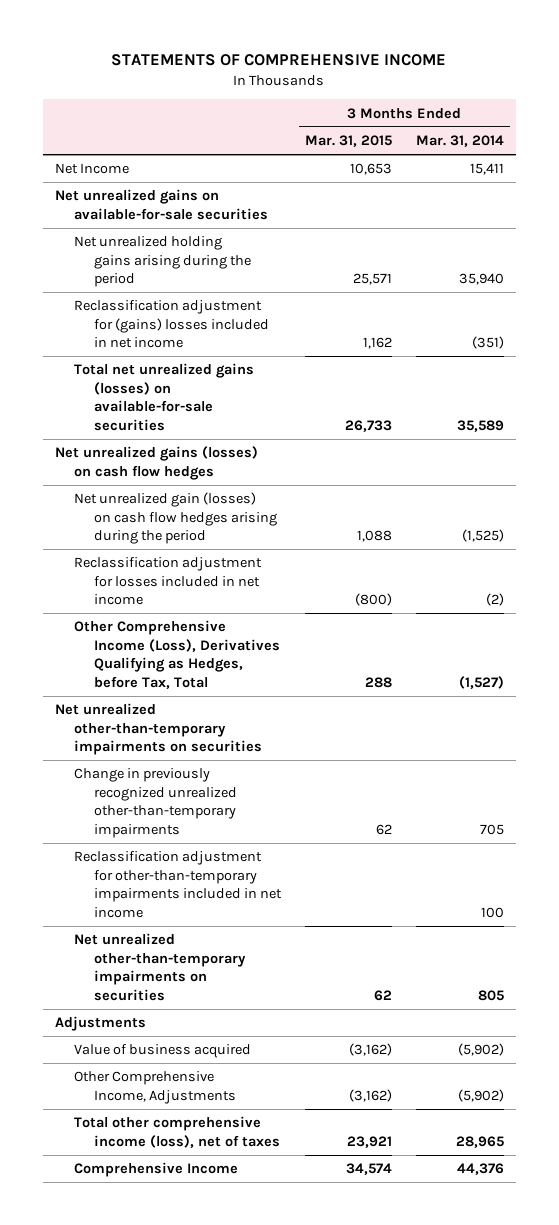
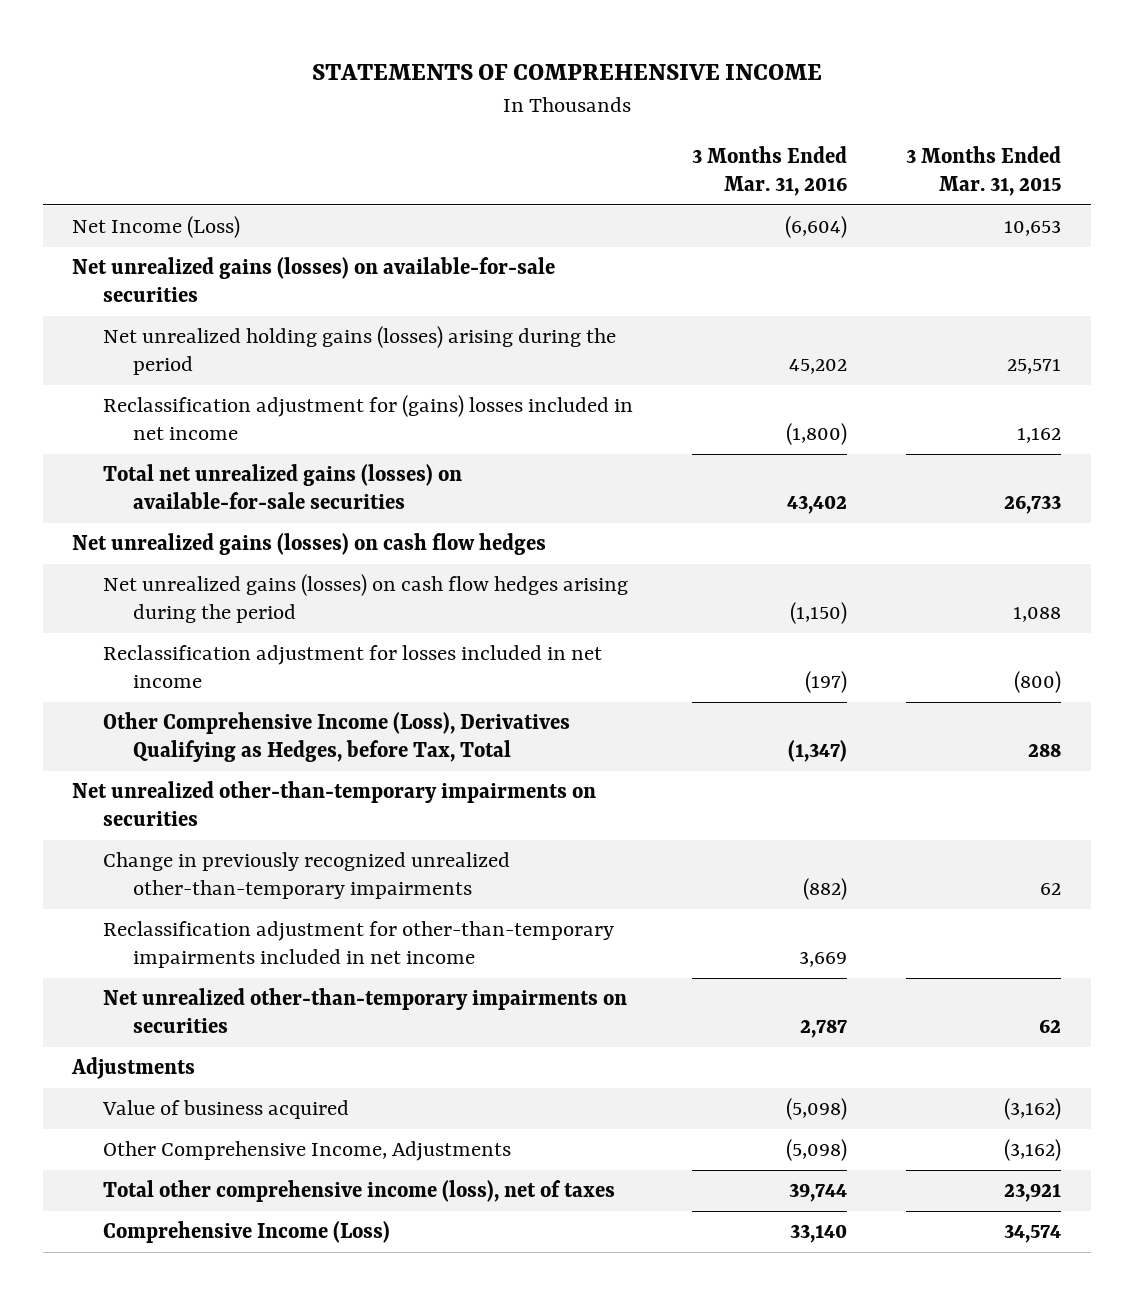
- | 3 Months Ended Mar. 31, 2015 | 3 Months Ended Mar. 31, 2014
+ | 3 Months Ended Mar. 31, 2016 | 3 Months Ended Mar. 31, 2015
- Net Income | 10,653 | 15,411
- Net unrealized gains on available-for-sale securities
- Net unrealized holding gains arising during the period | 25,571 | 35,940
+ Net Income (Loss) | (6,604) | 10,653
+ Net unrealized gains (losses) on available-for-sale securities
+ Net unrealized holding gains (losses) arising during the period | 45,202 | 25,571
- Net unrealized gain (losses) on cash flow hedges arising during the period | 1,088 | (1,525)
+ Net unrealized gains (losses) on cash flow hedges arising during the period | (1,150) | 1,088
- Comprehensive Income | 34,574 | 44,376
+ Comprehensive Income (Loss) | 33,140 | 34,574

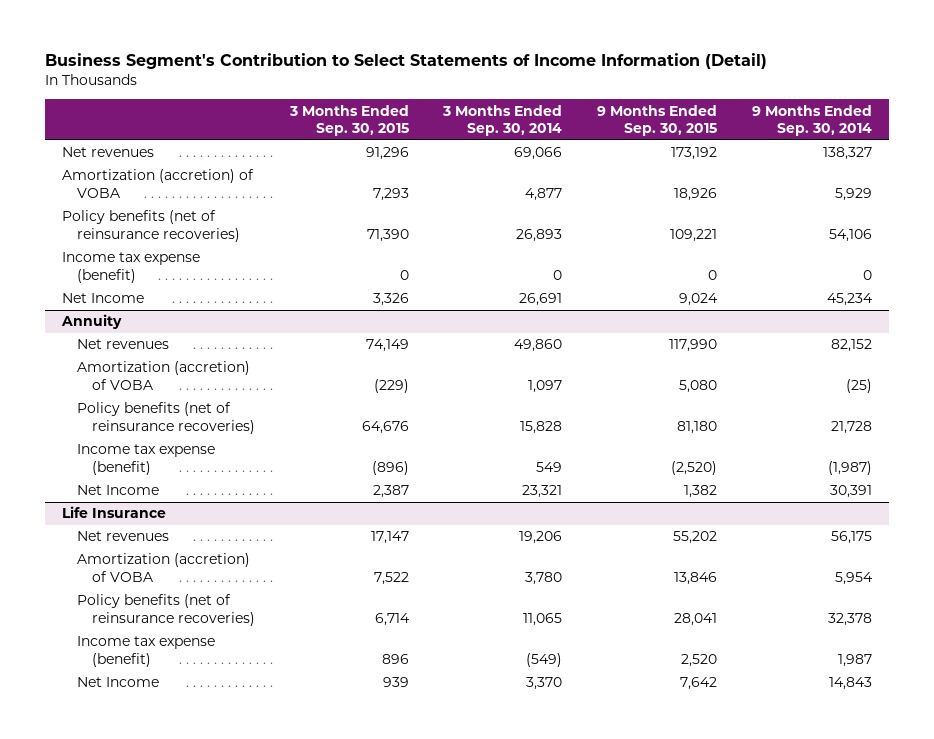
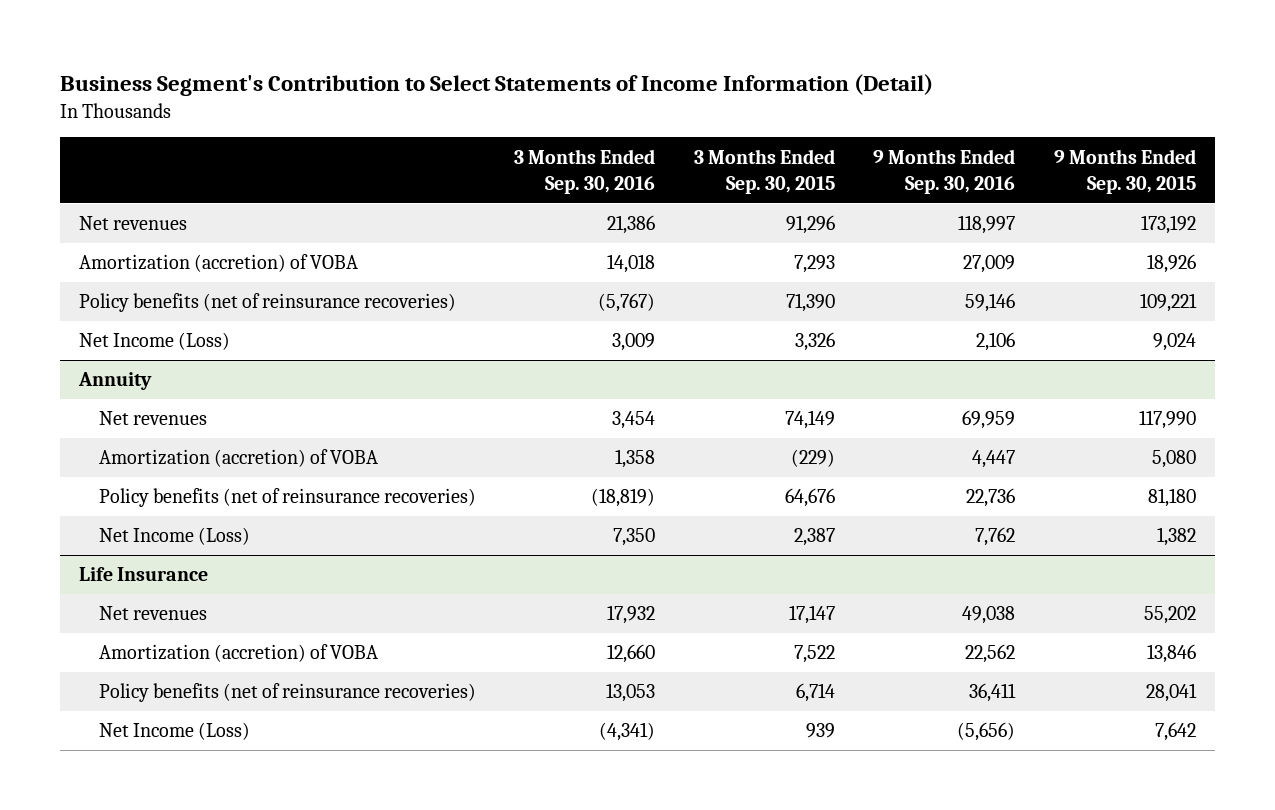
- | 3 Months Ended Sep. 30, 2015 | 3 Months Ended Sep. 30, 2014 | 9 Months Ended Sep. 30, 2015 | 9 Months Ended Sep. 30, 2014
+ | 3 Months Ended Sep. 30, 2016 | 3 Months Ended Sep. 30, 2015 | 9 Months Ended Sep. 30, 2016 | 9 Months Ended Sep. 30, 2015
- Income tax expense (benefit) | 0 | 0 | 0 | 0
- Net Income | 3,326 | 26,691 | 9,024 | 45,234
+ Net Income (Loss) | 3,009 | 3,326 | 2,106 | 9,024
@ Annuity
- Income tax expense (benefit) | (896) | 549 | (2,520) | (1,987)
- Net Income | 2,387 | 23,321 | 1,382 | 30,391
+ Net Income (Loss) | 7,350 | 2,387 | 7,762 | 1,382
@ Life Insurance
- Income tax expense (benefit) | 896 | (549) | 2,520 | 1,987
- Net Income | 939 | 3,370 | 7,642 | 14,843
+ Net Income (Loss) | (4,341) | 939 | (5,656) | 7,642

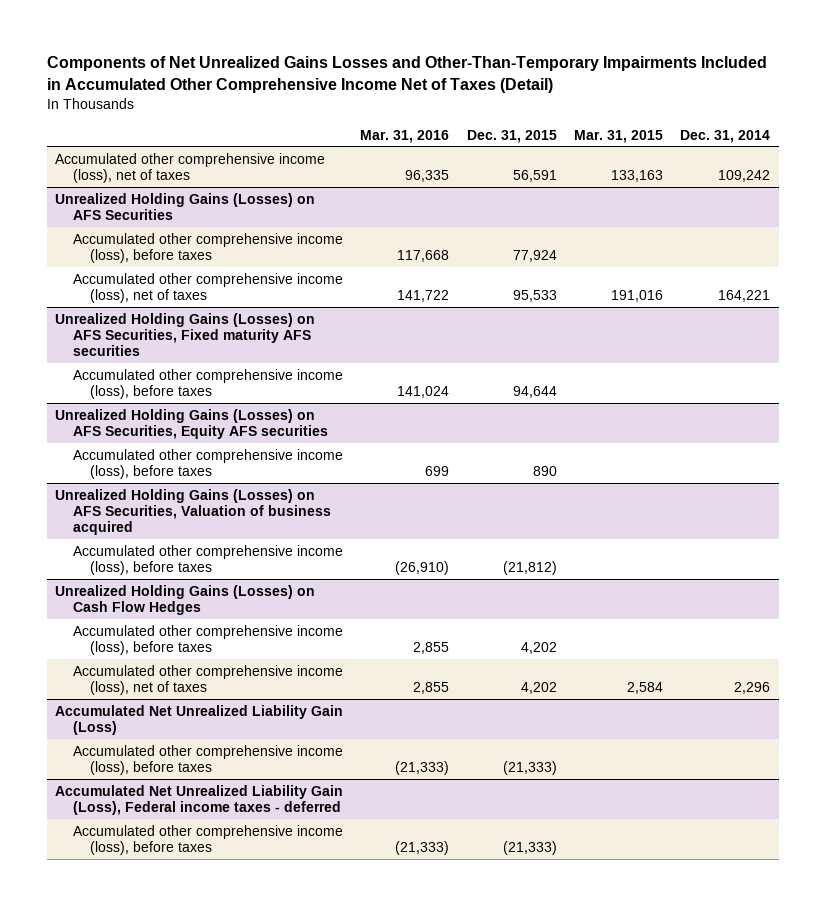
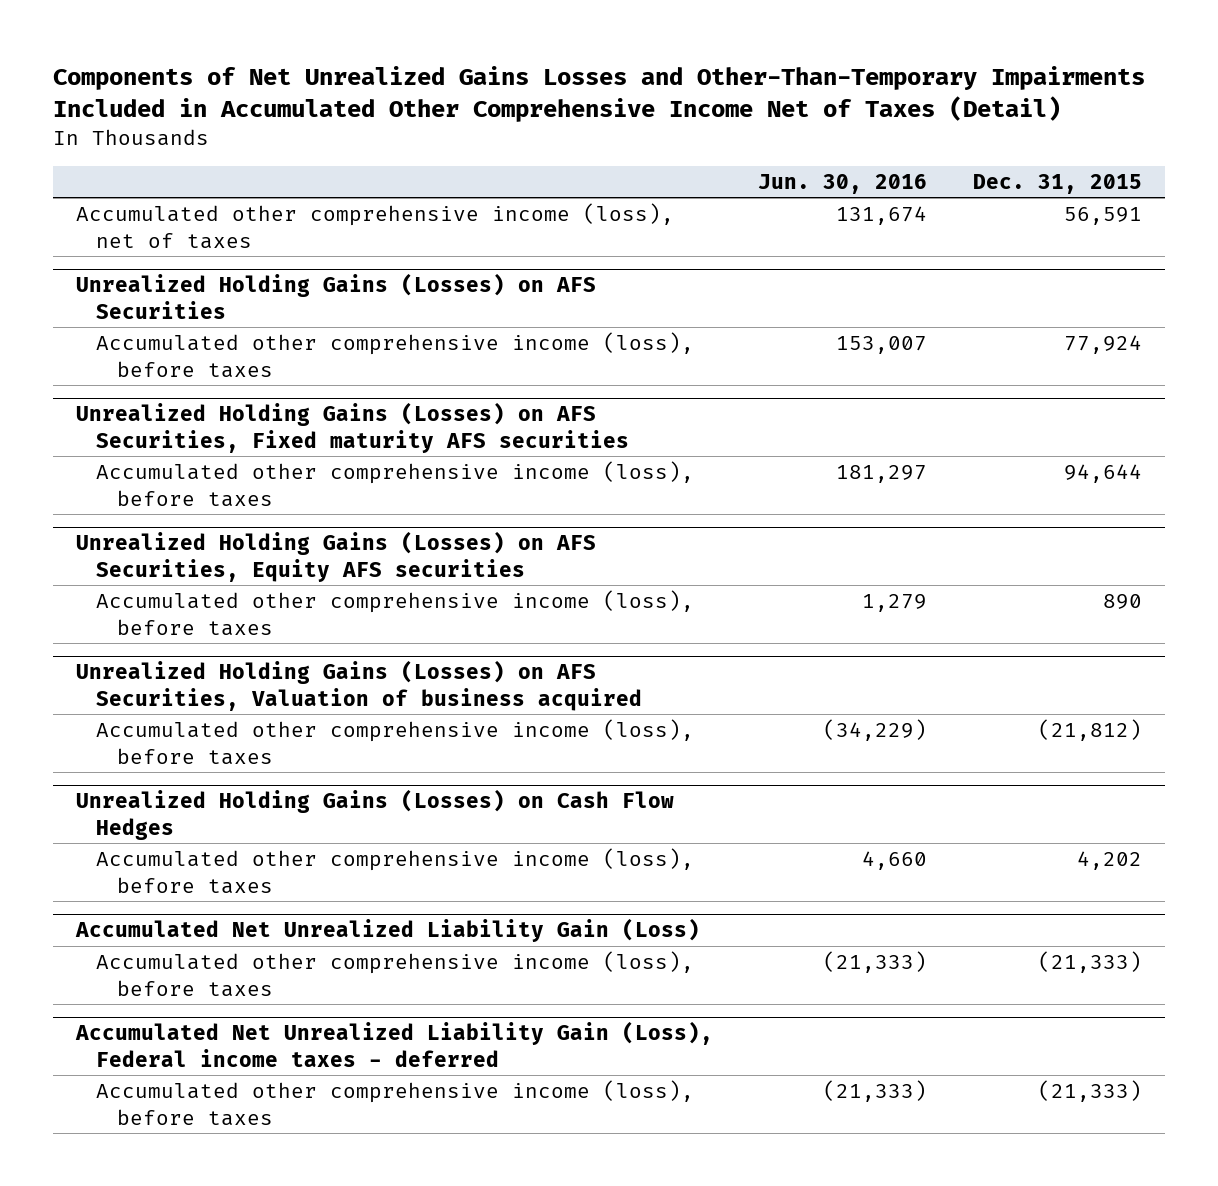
- | Mar. 31, 2016 | Dec. 31, 2015 | Mar. 31, 2015 | Dec. 31, 2014
+ | Jun. 30, 2016 | Dec. 31, 2015
@ Unrealized Holding Gains (Losses) on AFS Securities
- Accumulated other comprehensive income (loss), net of taxes | 141,722 | 95,533 | 191,016 | 164,221
@ Unrealized Holding Gains (Losses) on Cash Flow Hedges
- Accumulated other comprehensive income (loss), net of taxes | 2,855 | 4,202 | 2,584 | 2,296

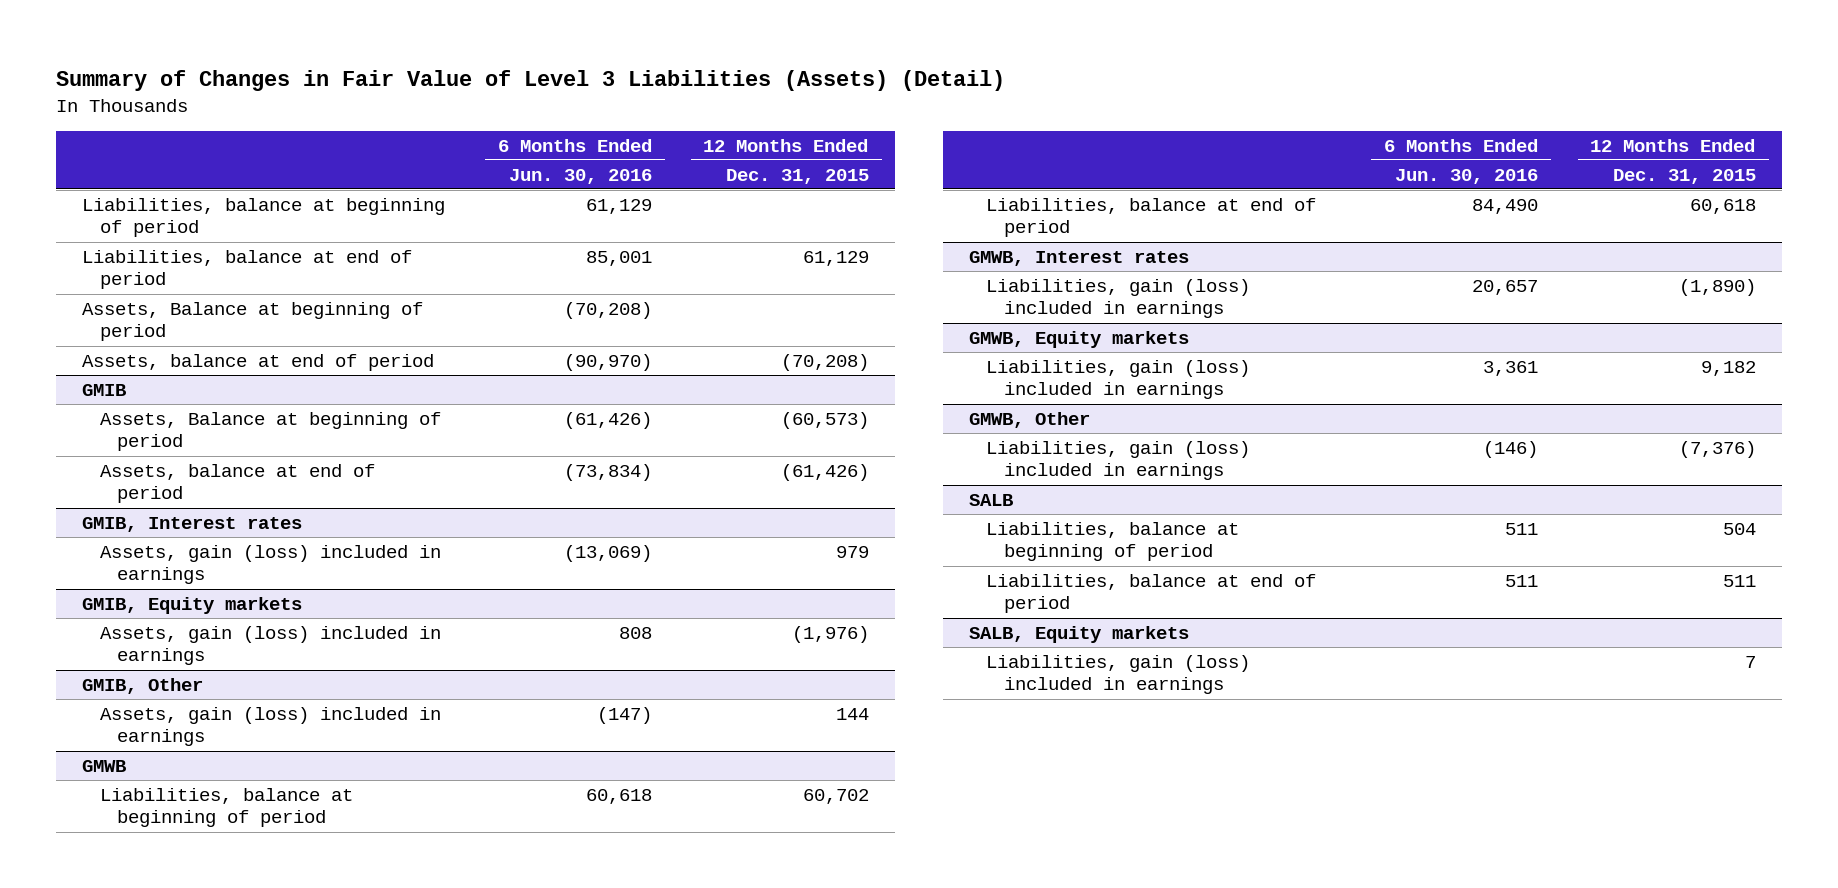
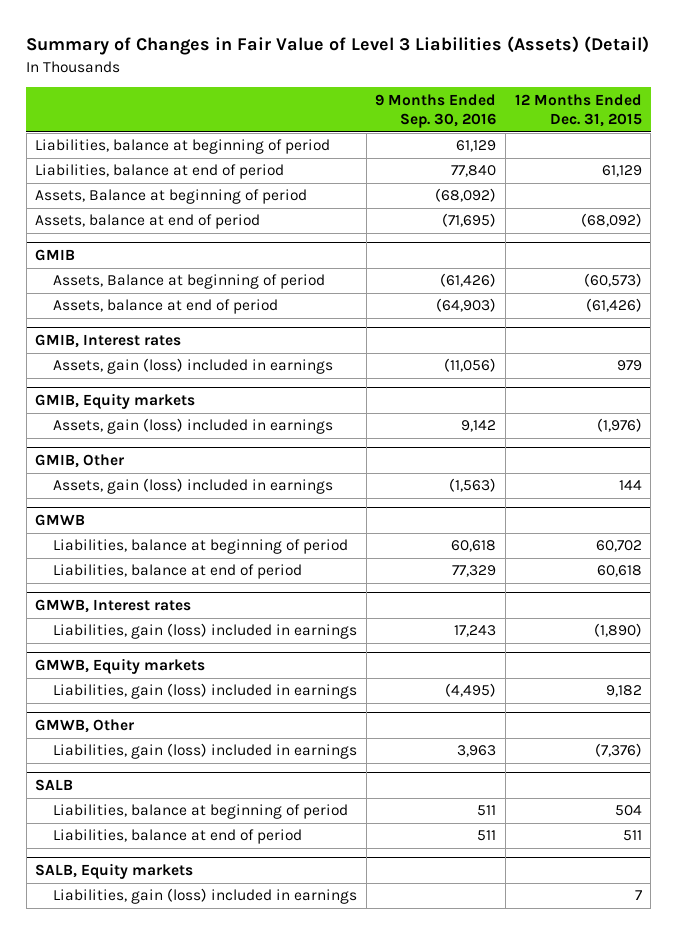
- | 6 Months Ended Jun. 30, 2016 | 12 Months Ended Dec. 31, 2015
+ | 9 Months Ended Sep. 30, 2016 | 12 Months Ended Dec. 31, 2015
- Assets, balance at end of period | (90,970) | (70,208)
+ Assets, balance at end of period | (71,695) | (68,092)

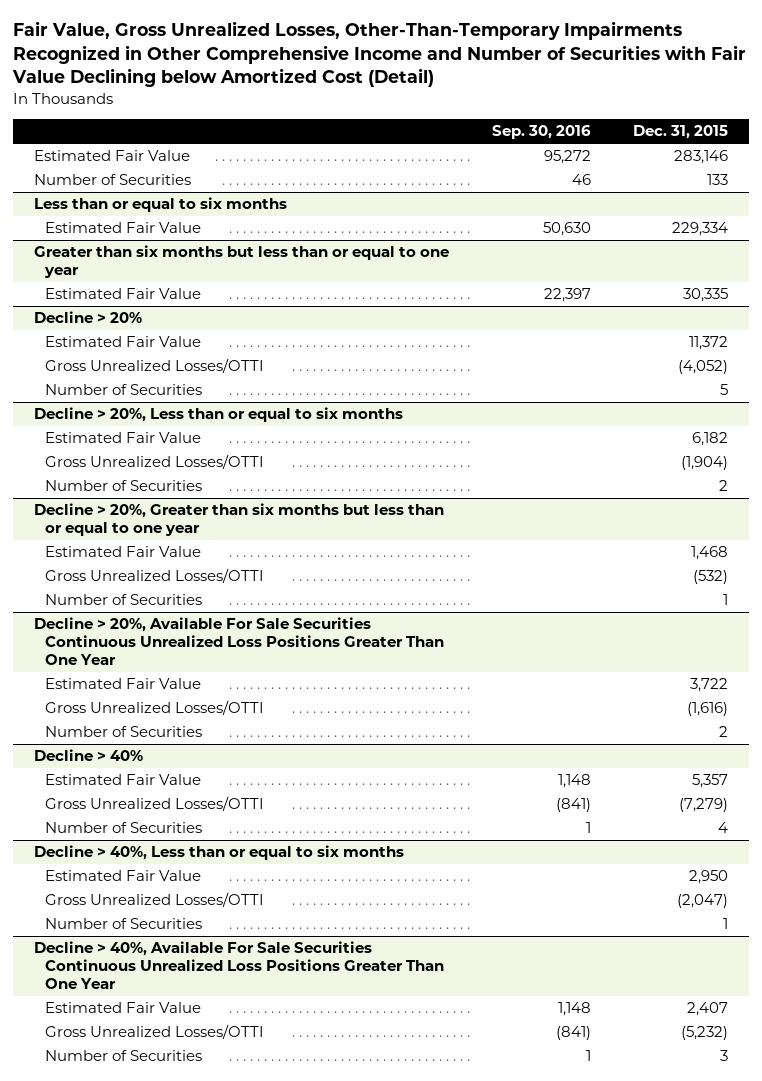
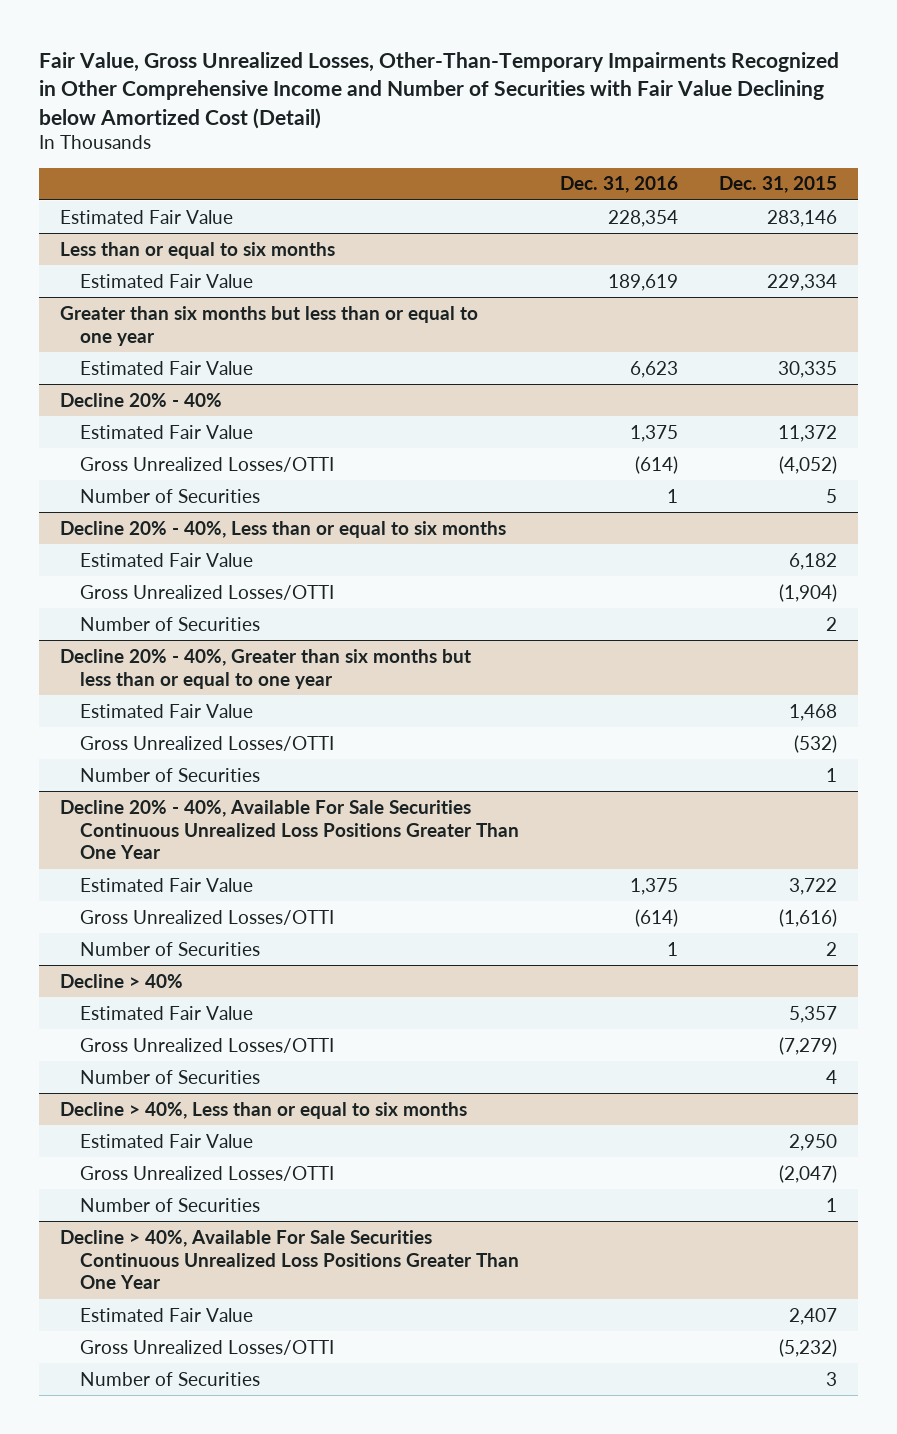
- | Sep. 30, 2016 | Dec. 31, 2015
+ | Dec. 31, 2016 | Dec. 31, 2015
- Number of Securities | 46 | 133
- Decline > 20%
+ Decline 20% - 40%
- Decline > 20%, Less than or equal to six months
+ Decline 20% - 40%, Less than or equal to six months
- Decline > 20%, Greater than six months but less than or equal to one year
+ Decline 20% - 40%, Greater than six months but less than or equal to one year
- Decline > 20%, Available For Sale Securities Continuous Unrealized Loss Positions Greater Than One Year
+ Decline 20% - 40%, Available For Sale Securities Continuous Unrealized Loss Positions Greater Than One Year

